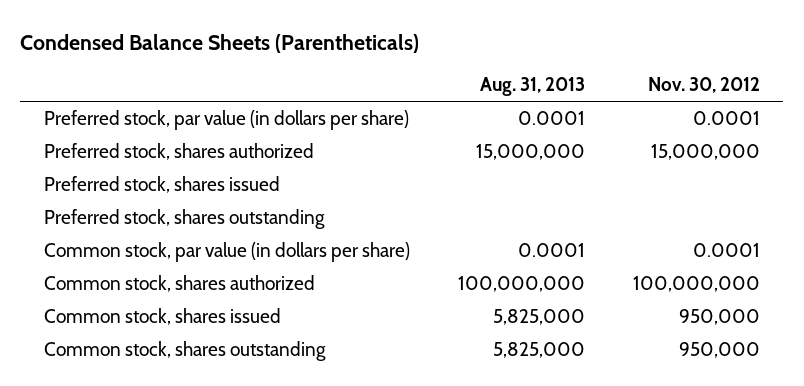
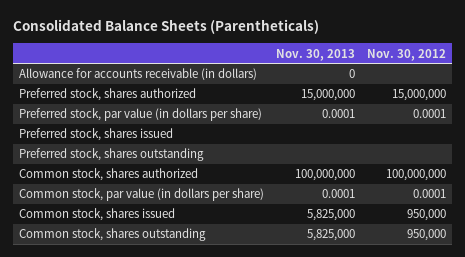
- Condensed Balance Sheets (Parentheticals)
+ Consolidated Balance Sheets (Parentheticals)
- | Aug. 31, 2013 | Nov. 30, 2012
+ | Nov. 30, 2013 | Nov. 30, 2012
+ Allowance for accounts receivable (in dollars) | 0 |
moved down: Preferred stock, par value (in dollars per share) | 0.0001 | 0.0001
moved down: Common stock, par value (in dollars per share) | 0.0001 | 0.0001

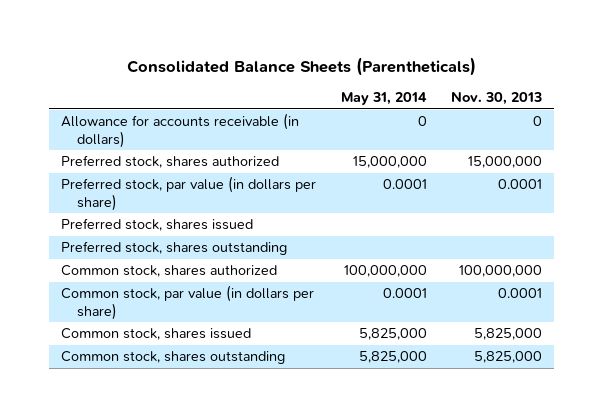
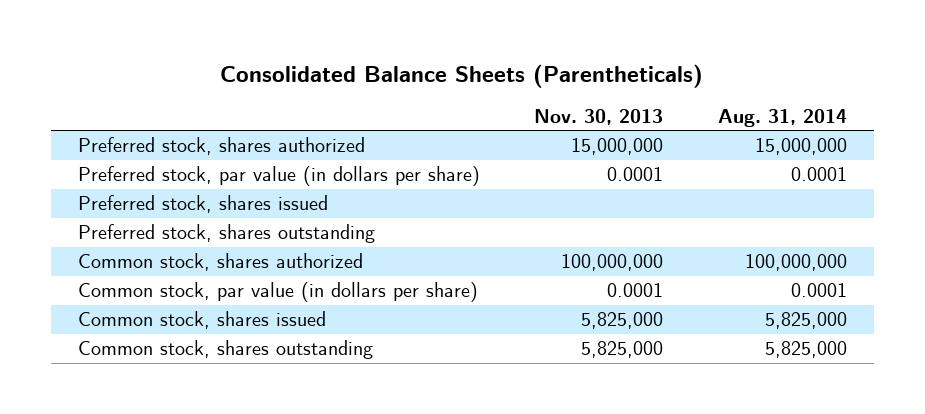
- | May 31, 2014 | Nov. 30, 2013
+ | Nov. 30, 2013 | Aug. 31, 2014
- Allowance for accounts receivable (in dollars) | 0 | 0

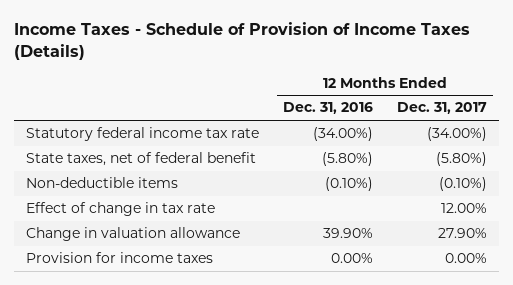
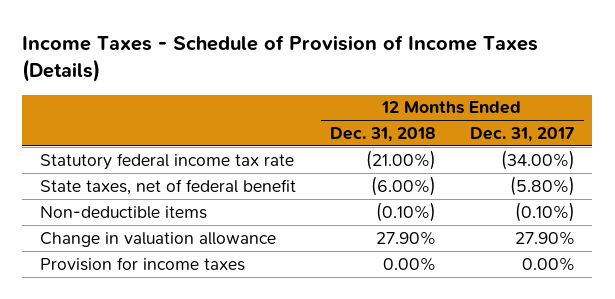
- | 12 Months Ended Dec. 31, 2016 | 12 Months Ended Dec. 31, 2017
+ | 12 Months Ended Dec. 31, 2018 | 12 Months Ended Dec. 31, 2017
- Effect of change in tax rate | | 12.00%

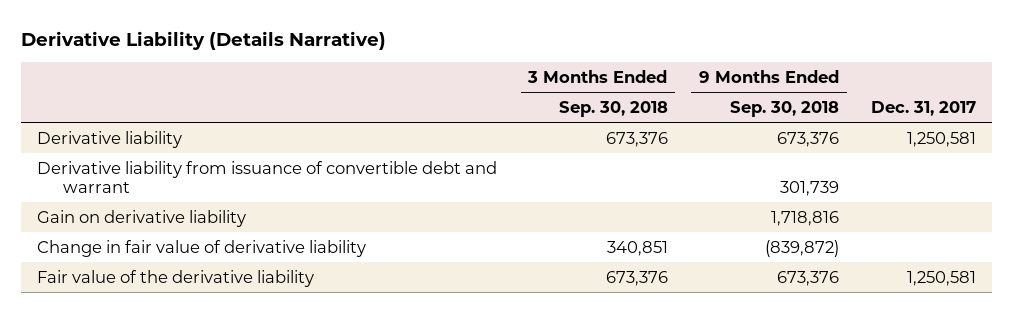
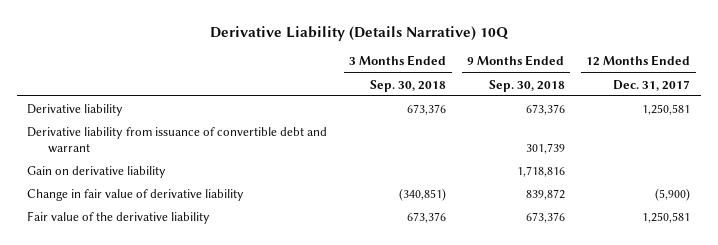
- Derivative Liability (Details Narrative)
+ Derivative Liability (Details Narrative) 10Q
- | 3 Months Ended Sep. 30, 2018 | 9 Months Ended Sep. 30, 2018 | Dec. 31, 2017
+ | 3 Months Ended Sep. 30, 2018 | 9 Months Ended Sep. 30, 2018 | 12 Months Ended Dec. 31, 2017
- Change in fair value of derivative liability | 340,851 | (839,872) |
+ Change in fair value of derivative liability | (340,851) | 839,872 | (5,900)

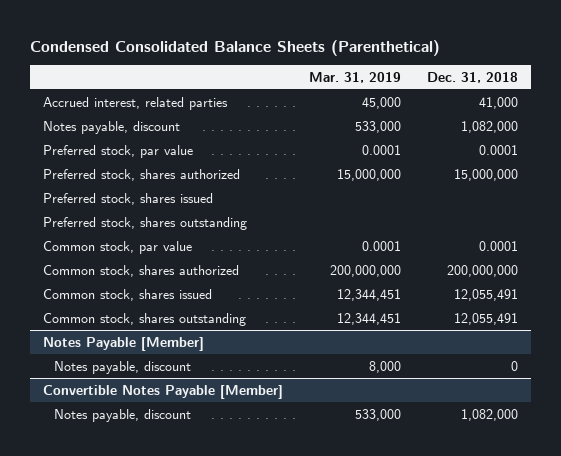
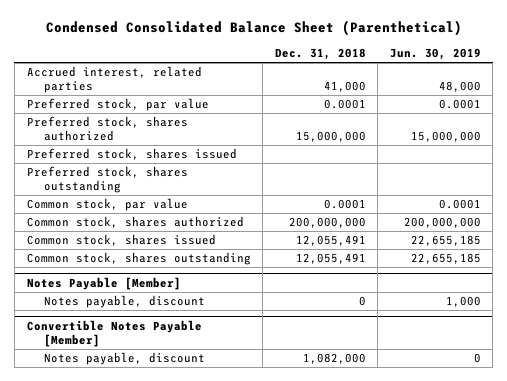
- Condensed Consolidated Balance Sheets (Parenthetical)
+ Condensed Consolidated Balance Sheet (Parenthetical)
- | Mar. 31, 2019 | Dec. 31, 2018
+ | Dec. 31, 2018 | Jun. 30, 2019
- Notes payable, discount | 533,000 | 1,082,000

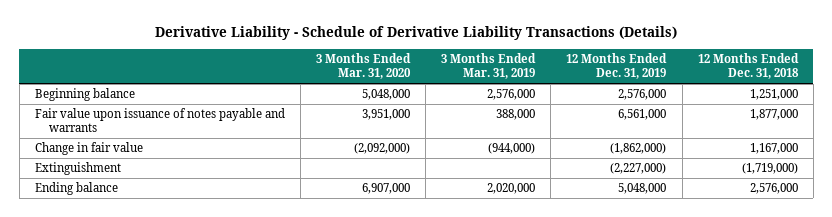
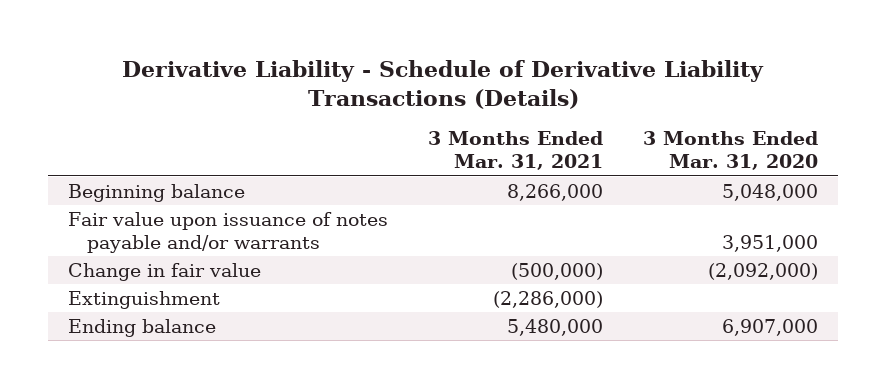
- | 3 Months Ended Mar. 31, 2020 | 3 Months Ended Mar. 31, 2019 | 12 Months Ended Dec. 31, 2019 | 12 Months Ended Dec. 31, 2018
+ | 3 Months Ended Mar. 31, 2021 | 3 Months Ended Mar. 31, 2020
- Fair value upon issuance of notes payable and warrants | 3,951,000 | 388,000 | 6,561,000 | 1,877,000
+ Fair value upon issuance of notes payable and/or warrants | | 3,951,000

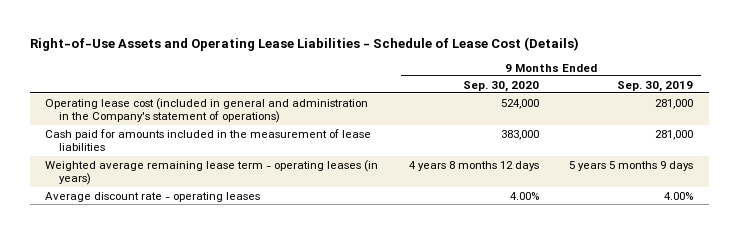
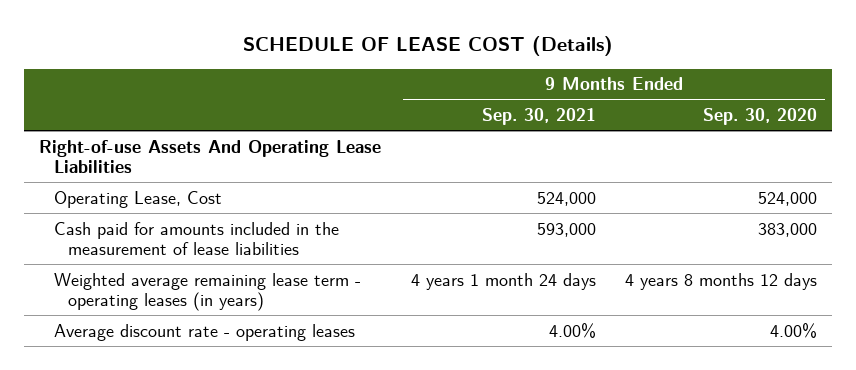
- Right-of-Use Assets and Operating Lease Liabilities - Schedule of Lease Cost (Details)
+ SCHEDULE OF LEASE COST (Details)
- | 9 Months Ended Sep. 30, 2020 | 9 Months Ended Sep. 30, 2019
+ | 9 Months Ended Sep. 30, 2021 | 9 Months Ended Sep. 30, 2020
- Operating lease cost (included in general and administration in the Company's statement of operations) | 524,000 | 281,000
+ Right-of-use Assets And Operating Lease Liabilities
+ Operating Lease, Cost | 524,000 | 524,000

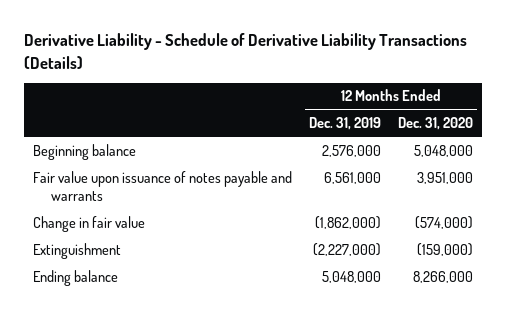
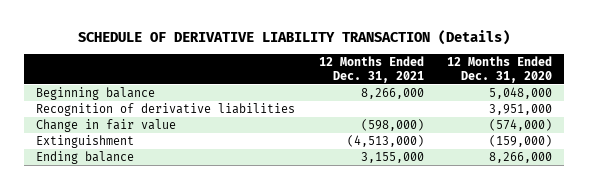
- Derivative Liability - Schedule of Derivative Liability Transactions (Details)
+ SCHEDULE OF DERIVATIVE LIABILITY TRANSACTION (Details)
- | 12 Months Ended Dec. 31, 2019 | 12 Months Ended Dec. 31, 2020
+ | 12 Months Ended Dec. 31, 2021 | 12 Months Ended Dec. 31, 2020
- Fair value upon issuance of notes payable and warrants | 6,561,000 | 3,951,000
+ Recognition of derivative liabilities | | 3,951,000

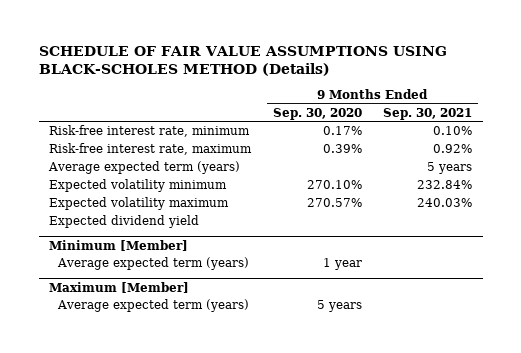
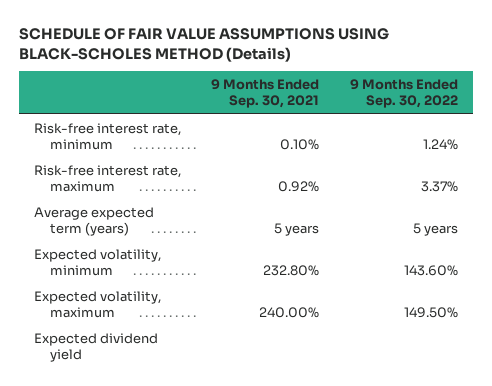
- | 9 Months Ended Sep. 30, 2020 | 9 Months Ended Sep. 30, 2021
+ | 9 Months Ended Sep. 30, 2021 | 9 Months Ended Sep. 30, 2022
- Expected volatility minimum | 270.10% | 232.84%
- Expected volatility maximum | 270.57% | 240.03%
+ Expected volatility, minimum | 232.80% | 143.60%
+ Expected volatility, maximum | 240.00% | 149.50%
- Minimum [Member]
- Average expected term (years) | 1 year |
- Maximum [Member]
- Average expected term (years) | 5 years |

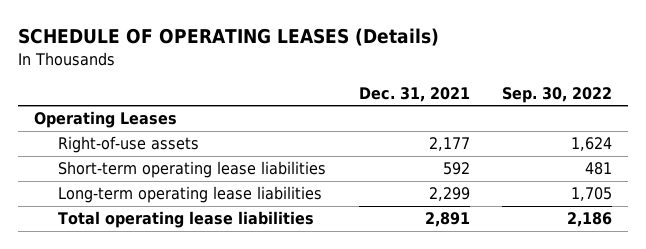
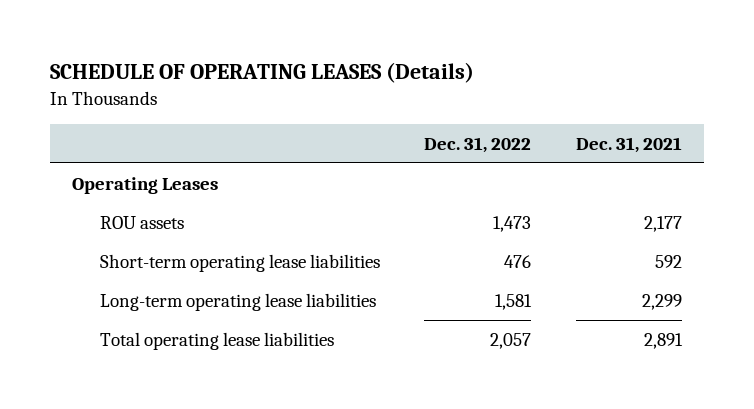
- | Dec. 31, 2021 | Sep. 30, 2022
+ | Dec. 31, 2022 | Dec. 31, 2021
- Right-of-use assets | 2,177 | 1,624
+ ROU assets | 1,473 | 2,177

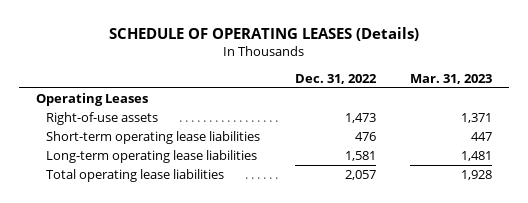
- | Dec. 31, 2022 | Dec. 31, 2021
+ | Dec. 31, 2022 | Mar. 31, 2023
- ROU assets | 1,473 | 2,177
+ Right-of-use assets | 1,473 | 1,371

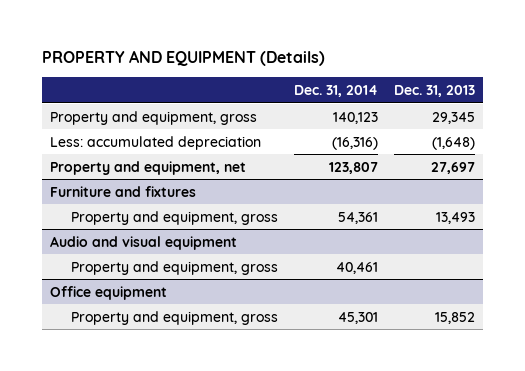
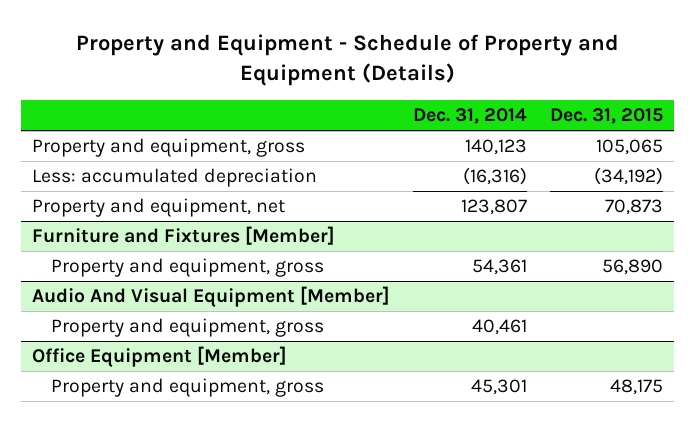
- PROPERTY AND EQUIPMENT (Details)
+ Property and Equipment - Schedule of Property and Equipment (Details)
- | Dec. 31, 2014 | Dec. 31, 2013
+ | Dec. 31, 2014 | Dec. 31, 2015
- Furniture and fixtures
+ Furniture and Fixtures [Member]
- Audio and visual equipment
+ Audio And Visual Equipment [Member]
- Office equipment
+ Office Equipment [Member]

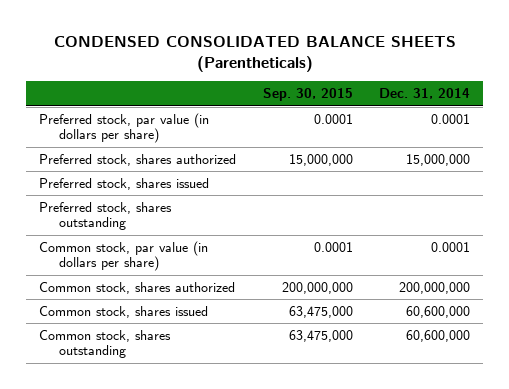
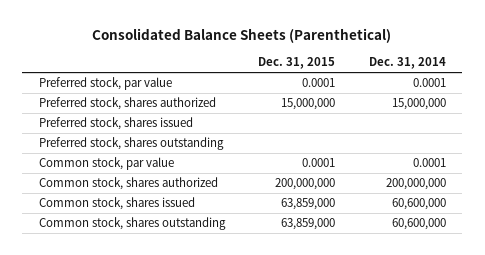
- CONDENSED CONSOLIDATED BALANCE SHEETS (Parentheticals)
+ Consolidated Balance Sheets (Parenthetical)
- | Sep. 30, 2015 | Dec. 31, 2014
+ | Dec. 31, 2015 | Dec. 31, 2014
- Preferred stock, par value (in dollars per share) | 0.0001 | 0.0001
+ Preferred stock, par value | 0.0001 | 0.0001
- Common stock, par value (in dollars per share) | 0.0001 | 0.0001
+ Common stock, par value | 0.0001 | 0.0001

